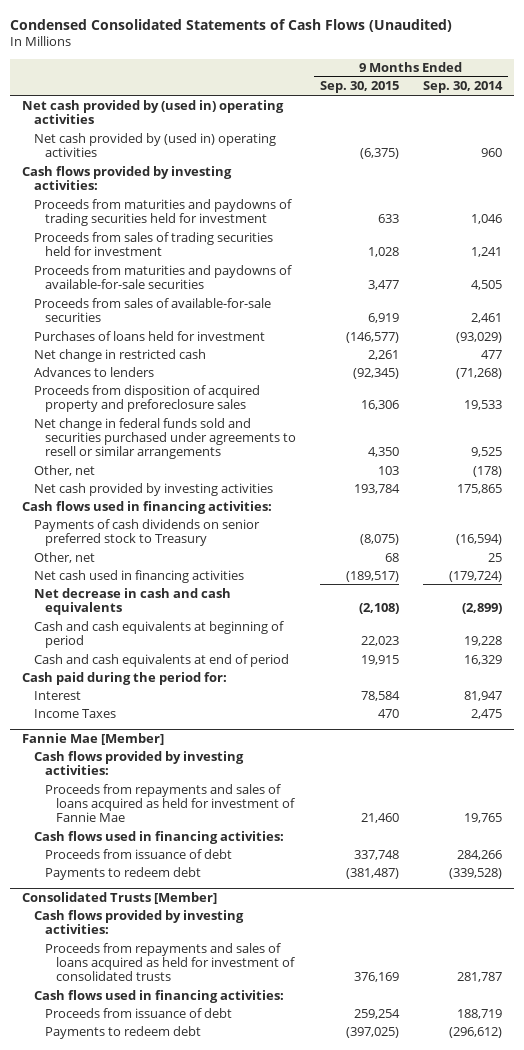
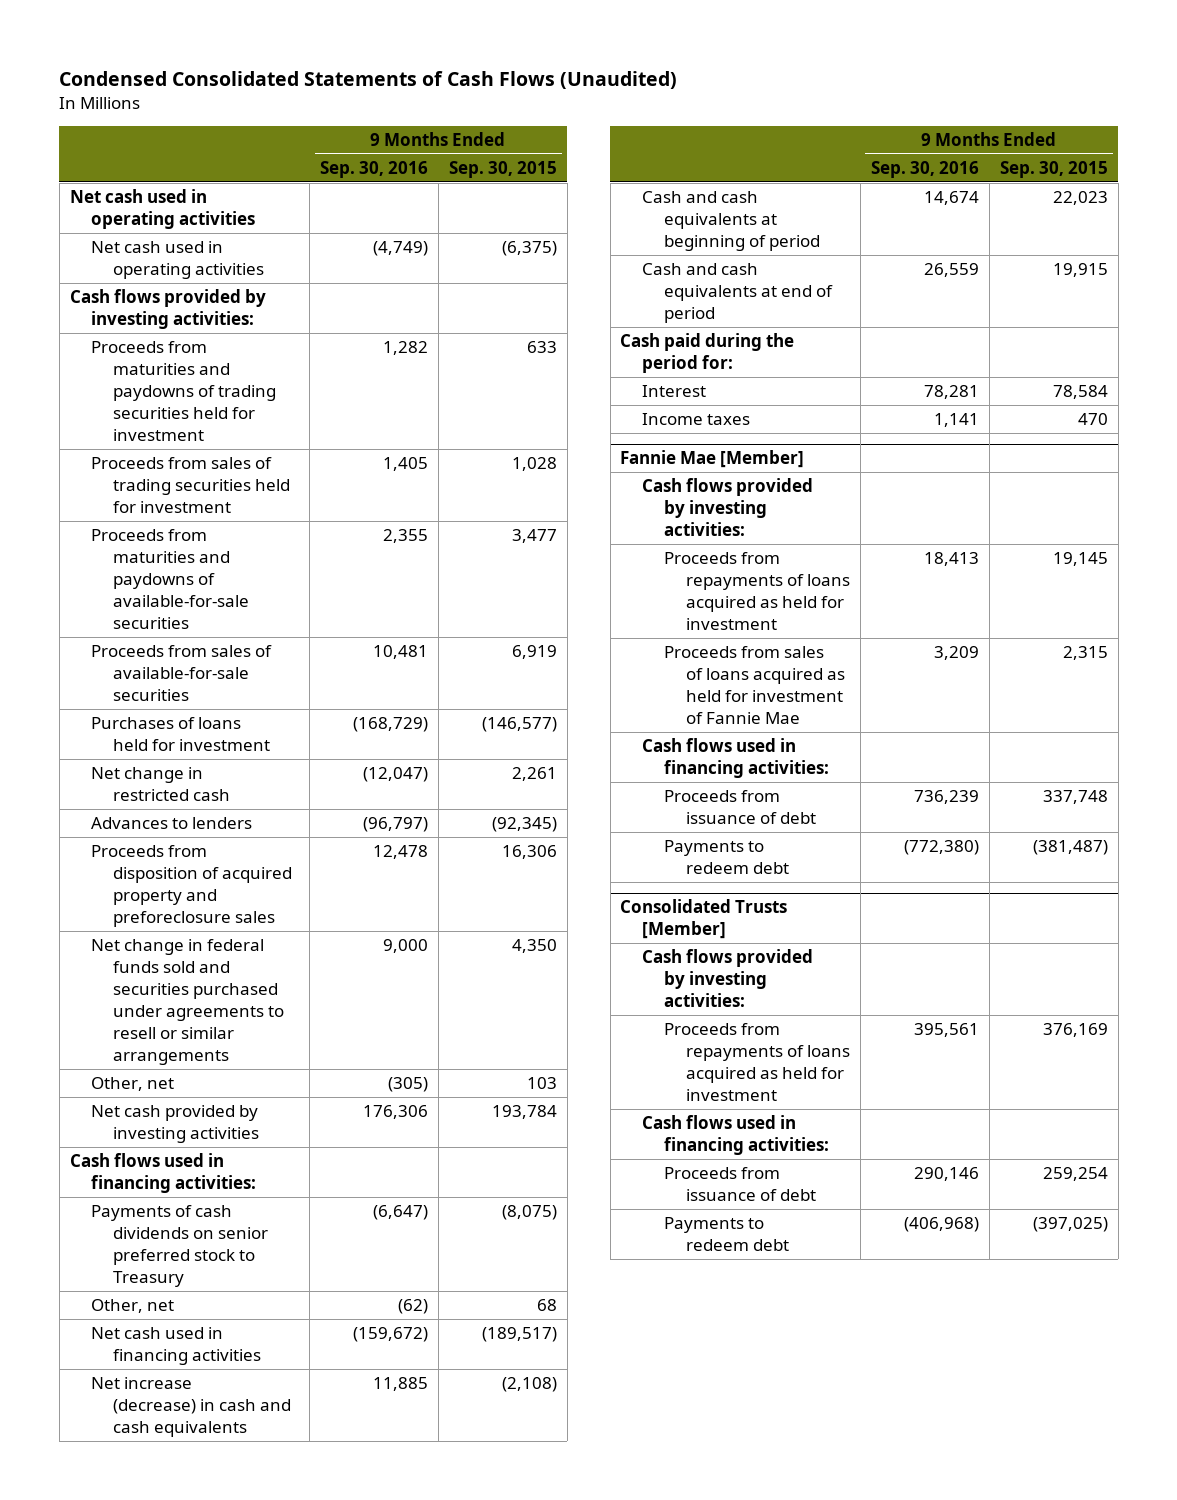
- | 9 Months Ended Sep. 30, 2015 | 9 Months Ended Sep. 30, 2014
+ | 9 Months Ended Sep. 30, 2016 | 9 Months Ended Sep. 30, 2015
- Net cash provided by (used in) operating activities
- Net cash provided by (used in) operating activities | (6,375) | 960
+ Net cash used in operating activities
+ Net cash used in operating activities | (4,749) | (6,375)
- Net decrease in cash and cash equivalents | (2,108) | (2,899)
+ Net increase (decrease) in cash and cash equivalents | 11,885 | (2,108)
- Income Taxes | 470 | 2,475
+ Income taxes | 1,141 | 470
@ Fannie Mae [Member]
- Proceeds from repayments and sales of loans acquired as held for investment of Fannie Mae | 21,460 | 19,765
+ Proceeds from repayments of loans acquired as held for investment | 18,413 | 19,145
+ Proceeds from sales of loans acquired as held for investment of Fannie Mae | 3,209 | 2,315
@ Consolidated Trusts [Member]
- Proceeds from repayments and sales of loans acquired as held for investment of consolidated trusts | 376,169 | 281,787
+ Proceeds from repayments of loans acquired as held for investment | 395,561 | 376,169

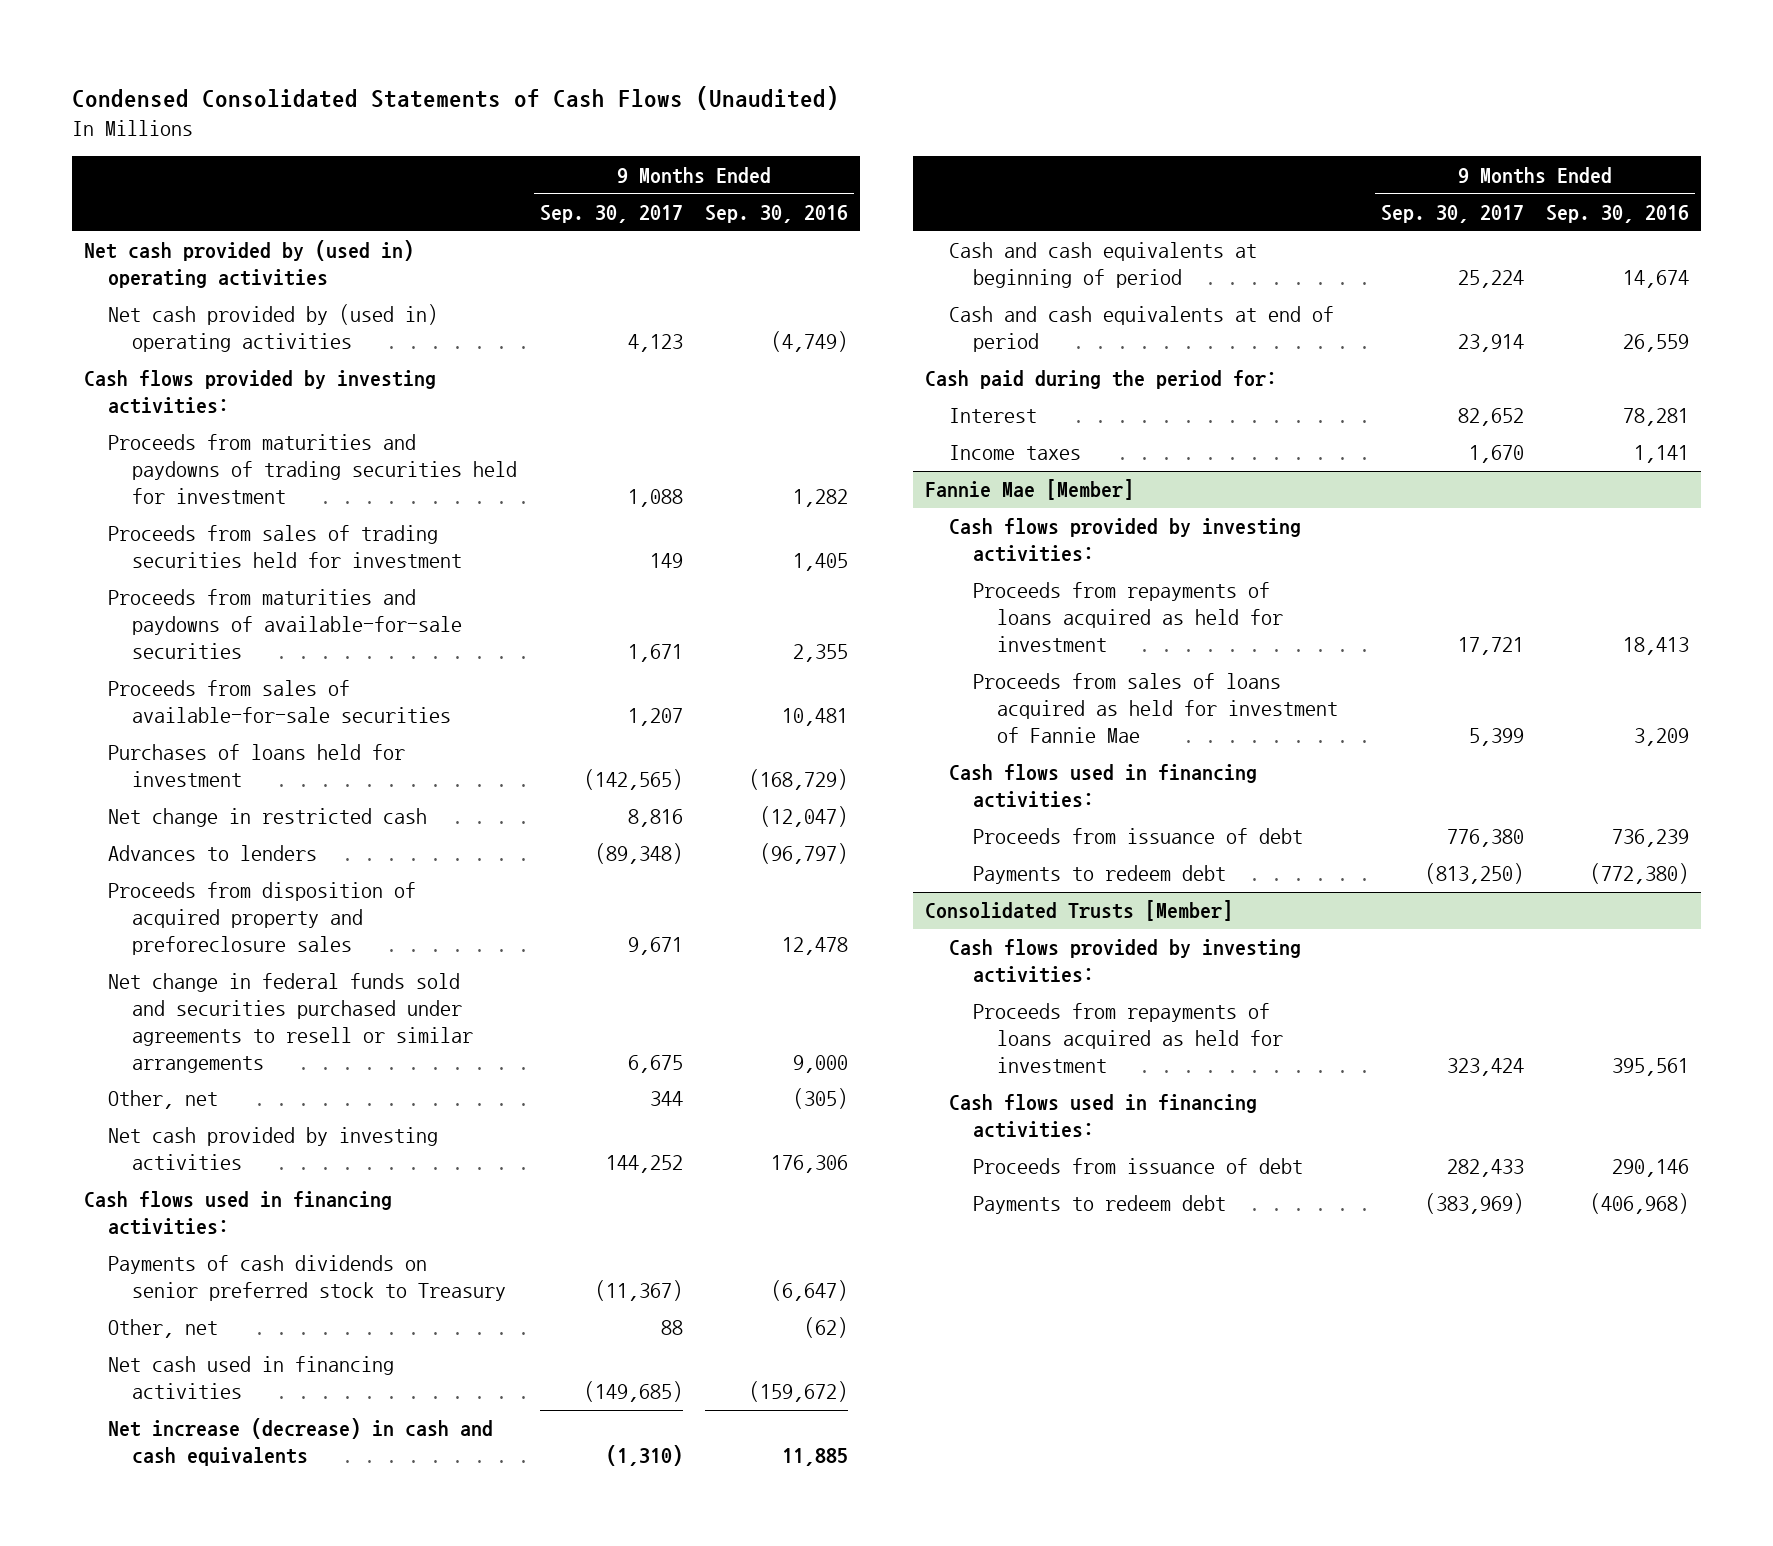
- | 9 Months Ended Sep. 30, 2016 | 9 Months Ended Sep. 30, 2015
+ | 9 Months Ended Sep. 30, 2017 | 9 Months Ended Sep. 30, 2016
- Net cash used in operating activities
- Net cash used in operating activities | (4,749) | (6,375)
+ Net cash provided by (used in) operating activities
+ Net cash provided by (used in) operating activities | 4,123 | (4,749)

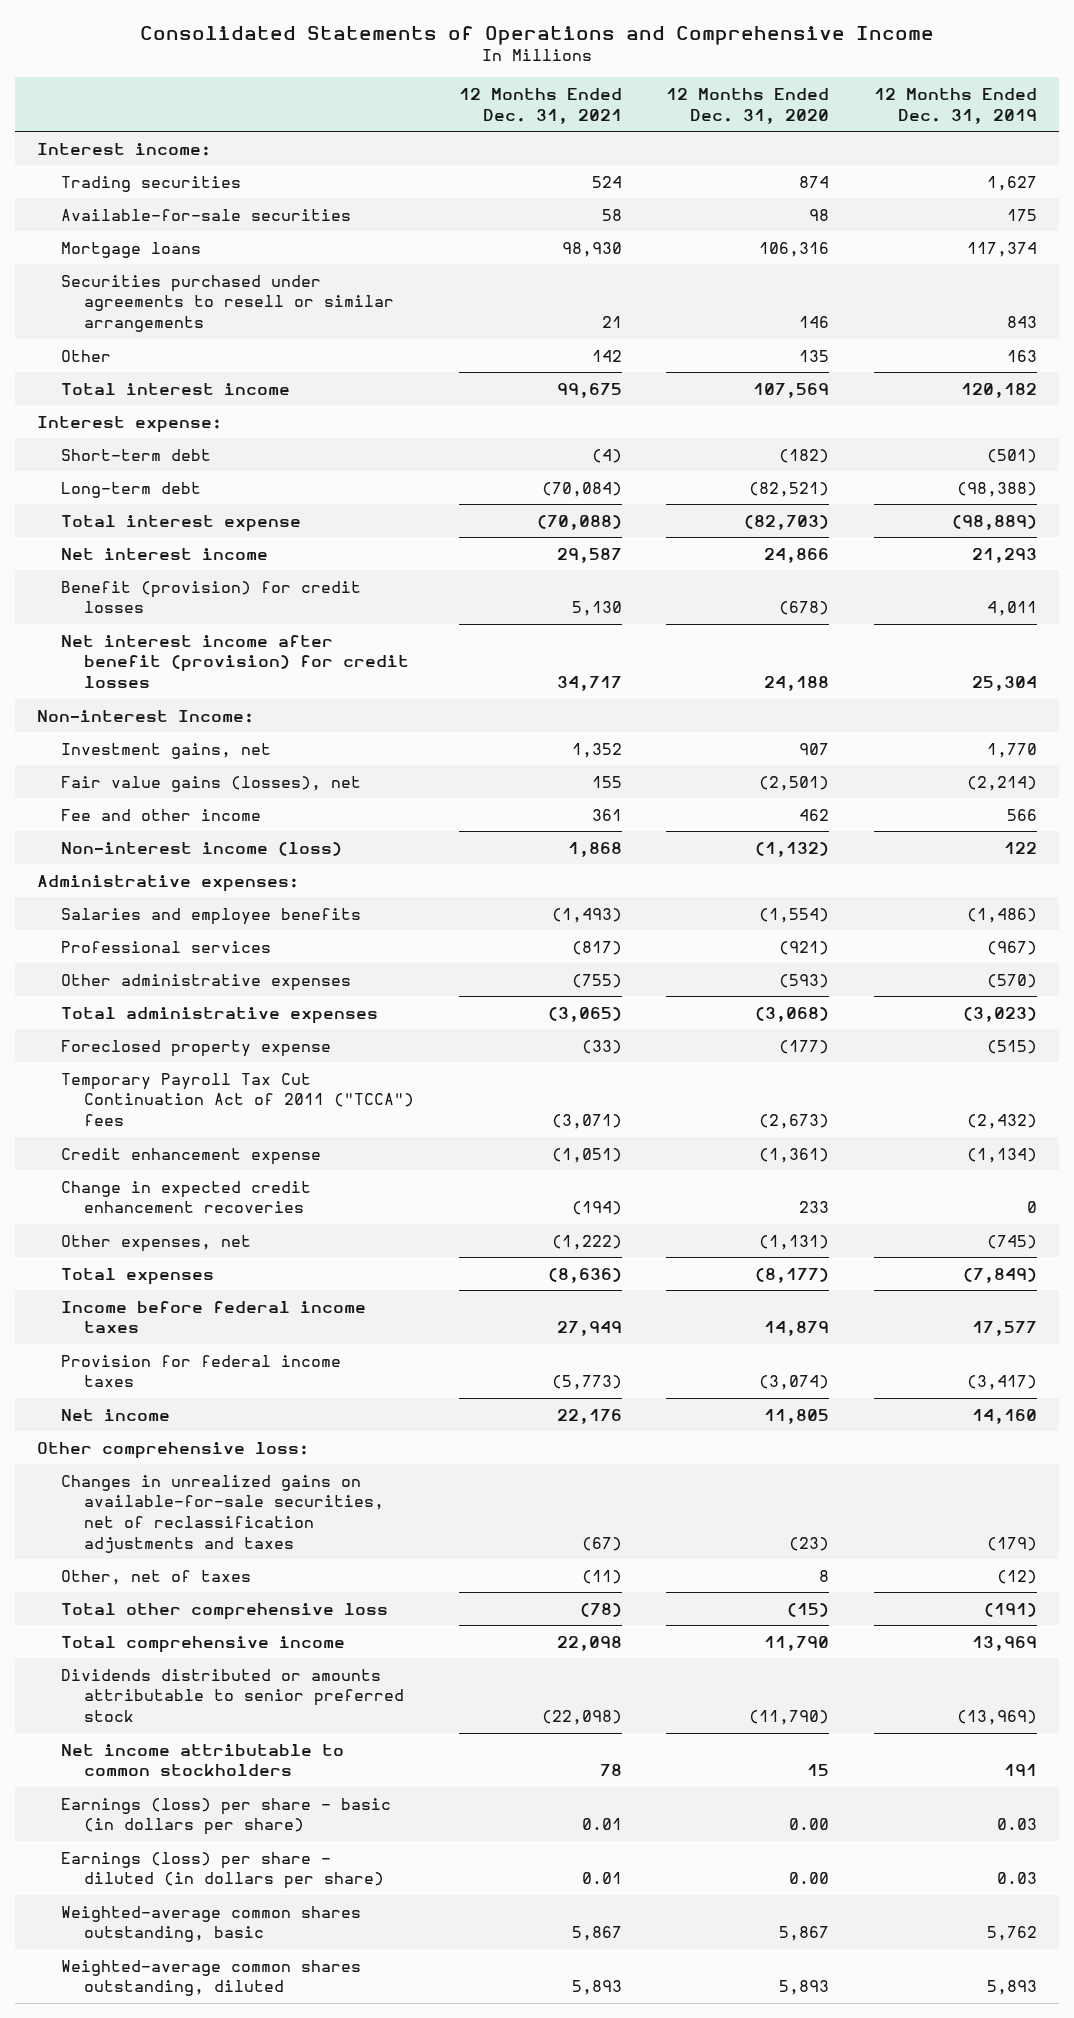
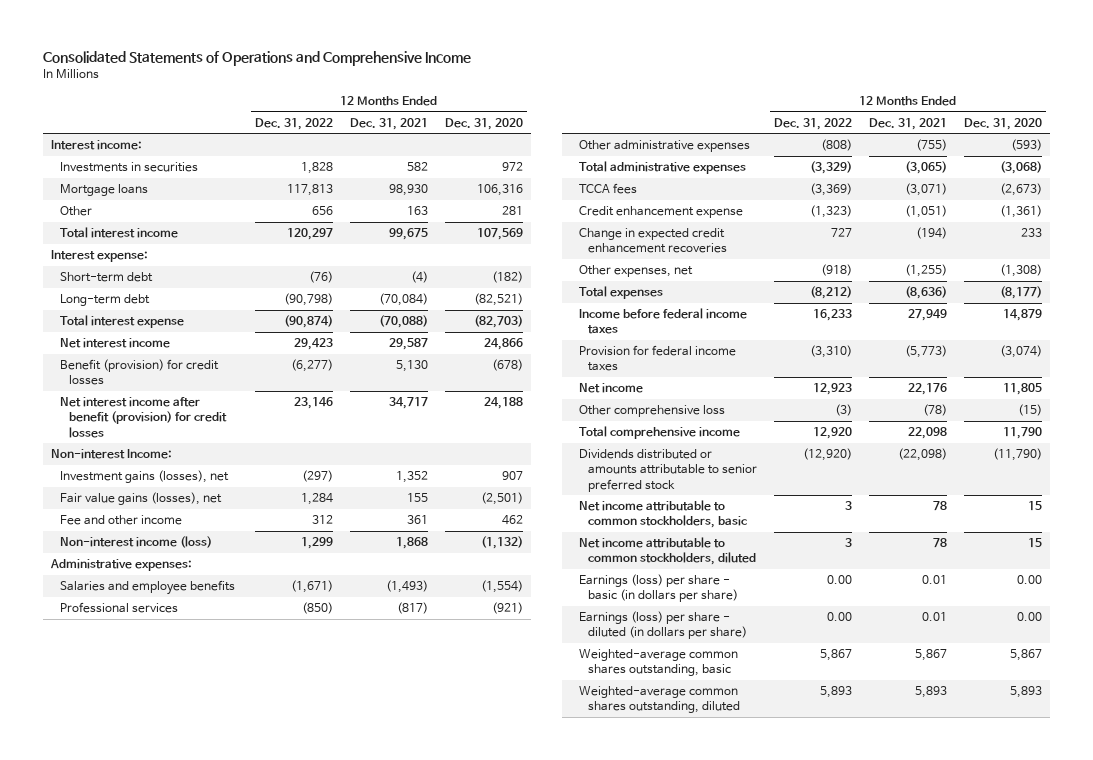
- | 12 Months Ended Dec. 31, 2021 | 12 Months Ended Dec. 31, 2020 | 12 Months Ended Dec. 31, 2019
+ | 12 Months Ended Dec. 31, 2022 | 12 Months Ended Dec. 31, 2021 | 12 Months Ended Dec. 31, 2020
- Trading securities | 524 | 874 | 1,627
- Available-for-sale securities | 58 | 98 | 175
+ Investments in securities | 1,828 | 582 | 972
- Securities purchased under agreements to resell or similar arrangements | 21 | 146 | 843
- Other | 142 | 135 | 163
+ Other | 656 | 163 | 281
- Investment gains, net | 1,352 | 907 | 1,770
+ Investment gains (losses), net | (297) | 1,352 | 907
- Foreclosed property expense | (33) | (177) | (515)
- Temporary Payroll Tax Cut Continuation Act of 2011 ("TCCA") fees | (3,071) | (2,673) | (2,432)
+ TCCA fees | (3,369) | (3,071) | (2,673)
- Other expenses, net | (1,222) | (1,131) | (745)
+ Other expenses, net | (918) | (1,255) | (1,308)
- Other comprehensive loss:
- Changes in unrealized gains on available-for-sale securities, net of reclassification adjustments and taxes | (67) | (23) | (179)
- Other, net of taxes | (11) | 8 | (12)
- Total other comprehensive loss | (78) | (15) | (191)
+ Other comprehensive loss | (3) | (78) | (15)
- Net income attributable to common stockholders | 78 | 15 | 191
+ Net income attributable to common stockholders, basic | 3 | 78 | 15
+ Net income attributable to common stockholders, diluted | 3 | 78 | 15

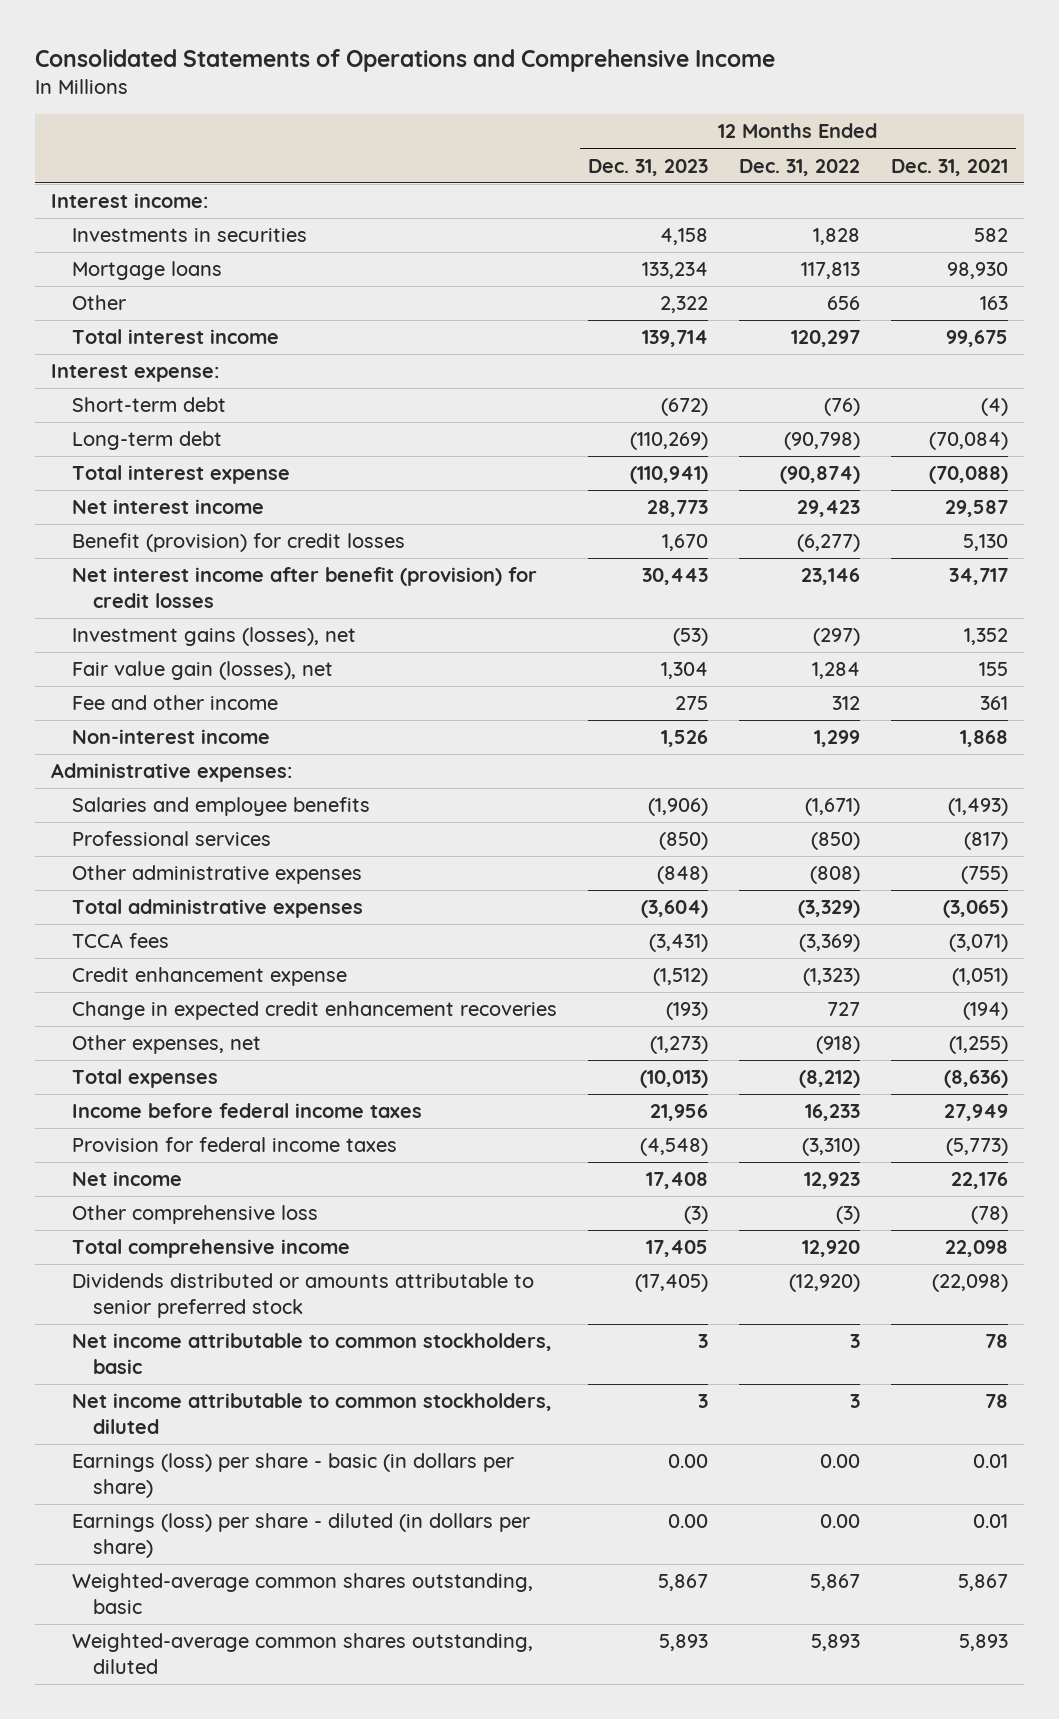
- | 12 Months Ended Dec. 31, 2022 | 12 Months Ended Dec. 31, 2021 | 12 Months Ended Dec. 31, 2020
+ | 12 Months Ended Dec. 31, 2023 | 12 Months Ended Dec. 31, 2022 | 12 Months Ended Dec. 31, 2021
- Non-interest Income:
- Fair value gains (losses), net | 1,284 | 155 | (2,501)
+ Fair value gain (losses), net | 1,304 | 1,284 | 155
- Non-interest income (loss) | 1,299 | 1,868 | (1,132)
+ Non-interest income | 1,526 | 1,299 | 1,868

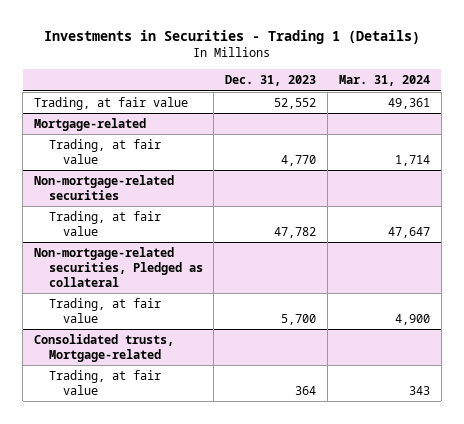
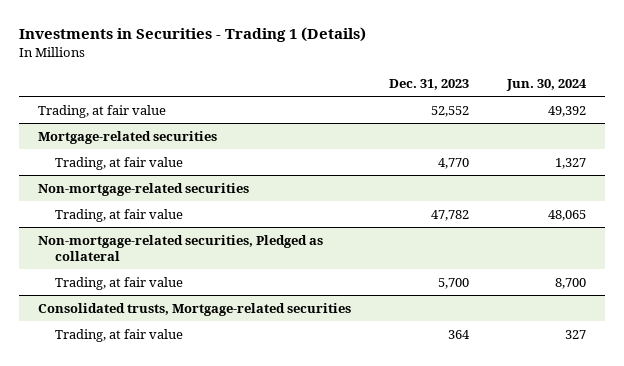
- | Dec. 31, 2023 | Mar. 31, 2024
+ | Dec. 31, 2023 | Jun. 30, 2024
- Mortgage-related
+ Mortgage-related securities
- Consolidated trusts, Mortgage-related
+ Consolidated trusts, Mortgage-related securities

